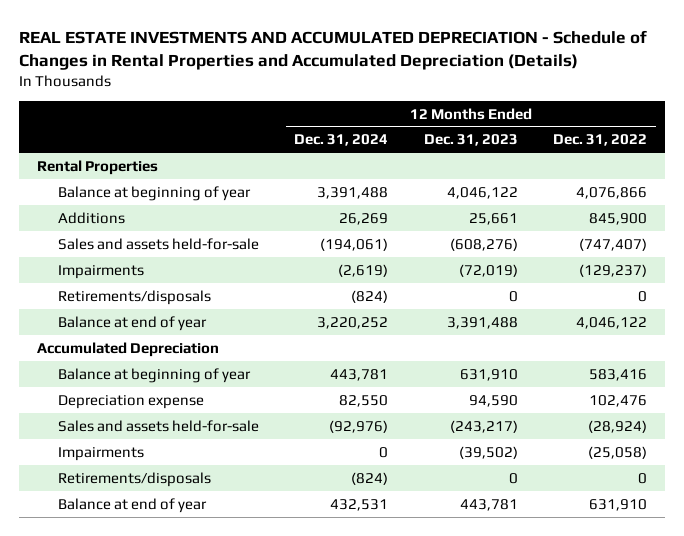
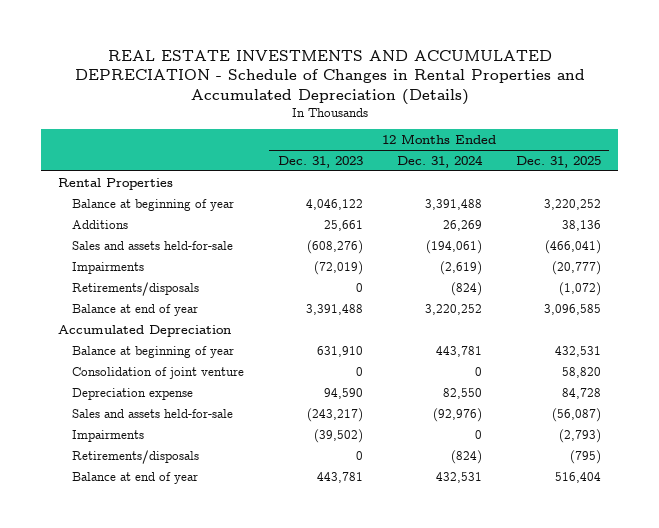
- | 12 Months Ended Dec. 31, 2024 | 12 Months Ended Dec. 31, 2023 | 12 Months Ended Dec. 31, 2022
+ | 12 Months Ended Dec. 31, 2023 | 12 Months Ended Dec. 31, 2024 | 12 Months Ended Dec. 31, 2025
+ Consolidation of joint venture | 0 | 0 | 58,820

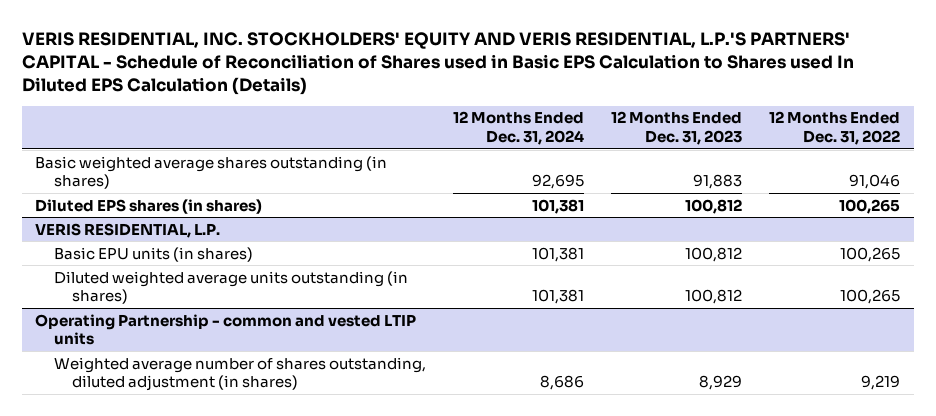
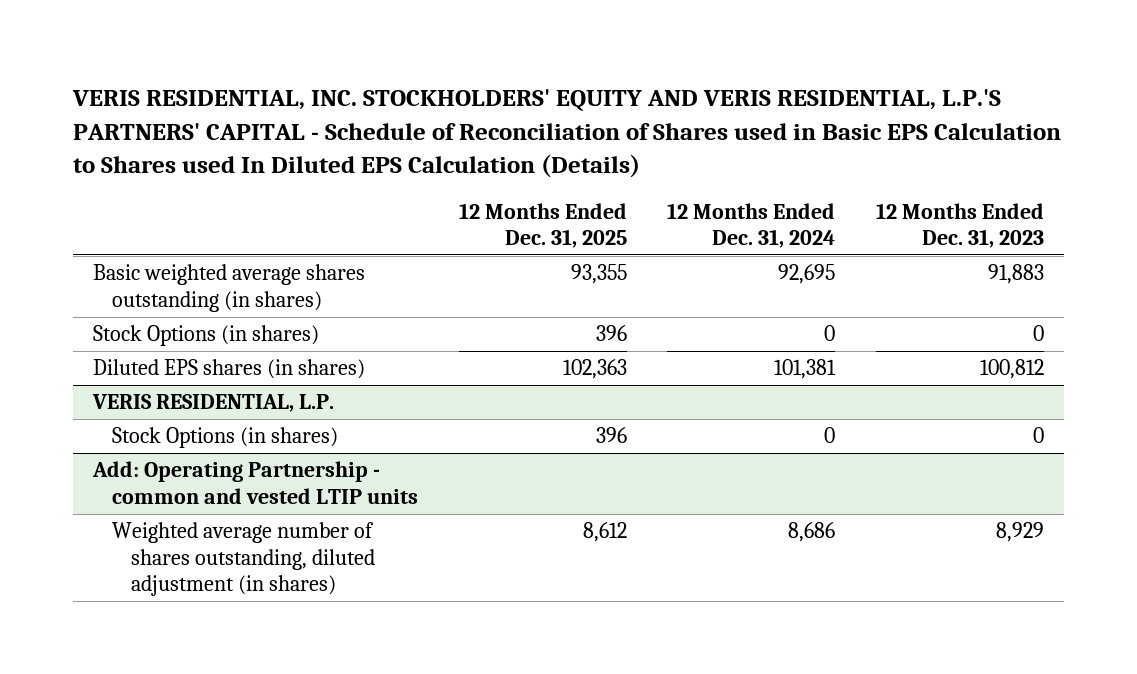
- | 12 Months Ended Dec. 31, 2024 | 12 Months Ended Dec. 31, 2023 | 12 Months Ended Dec. 31, 2022
+ | 12 Months Ended Dec. 31, 2025 | 12 Months Ended Dec. 31, 2024 | 12 Months Ended Dec. 31, 2023
+ Stock Options (in shares) | 396 | 0 | 0
@ VERIS RESIDENTIAL, L.P.
- Basic EPU units (in shares) | 101,381 | 100,812 | 100,265
- Diluted weighted average units outstanding (in shares) | 101,381 | 100,812 | 100,265
- Operating Partnership - common and vested LTIP units
@ VERIS RESIDENTIAL, L.P.
+ Stock Options (in shares) | 396 | 0 | 0
+ Add: Operating Partnership - common and vested LTIP units

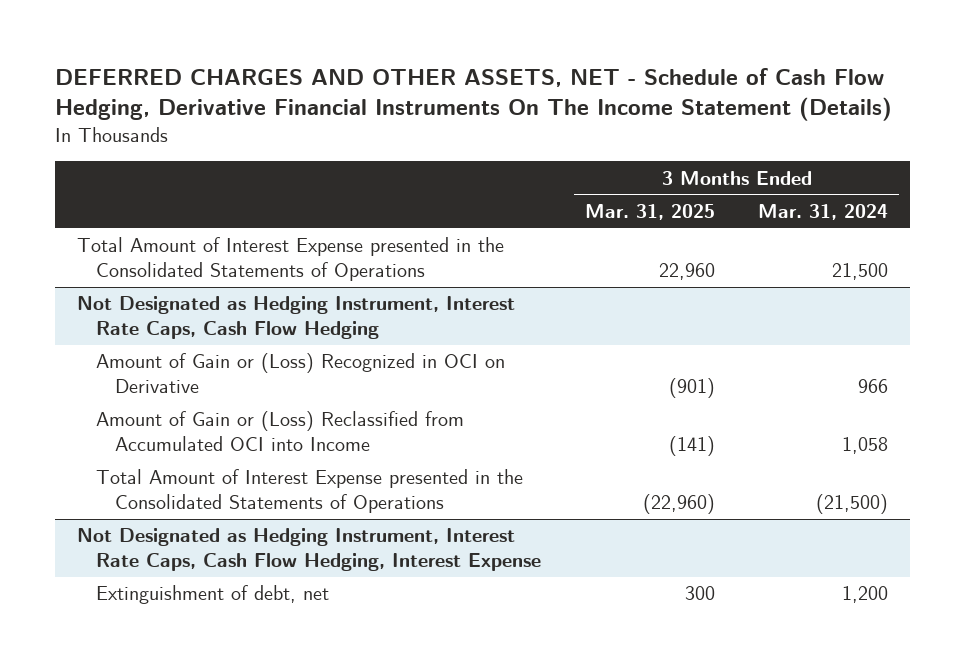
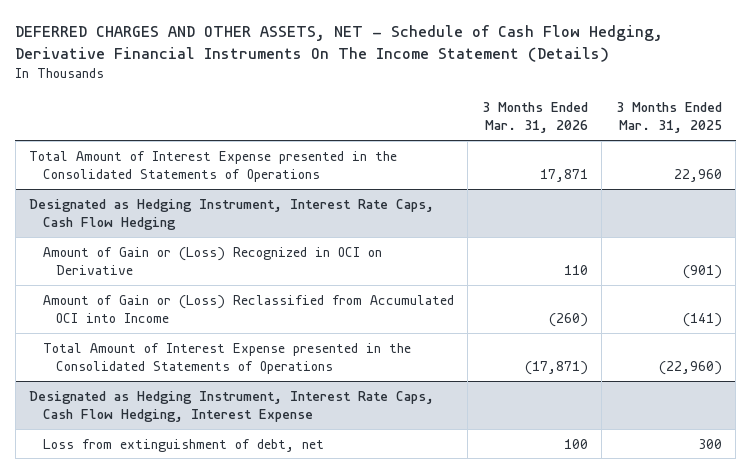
- | 3 Months Ended Mar. 31, 2025 | 3 Months Ended Mar. 31, 2024
+ | 3 Months Ended Mar. 31, 2026 | 3 Months Ended Mar. 31, 2025
- Not Designated as Hedging Instrument, Interest Rate Caps, Cash Flow Hedging
+ Designated as Hedging Instrument, Interest Rate Caps, Cash Flow Hedging
- Not Designated as Hedging Instrument, Interest Rate Caps, Cash Flow Hedging, Interest Expense
- Extinguishment of debt, net | 300 | 1,200
+ Designated as Hedging Instrument, Interest Rate Caps, Cash Flow Hedging, Interest Expense
+ Loss from extinguishment of debt, net | 100 | 300

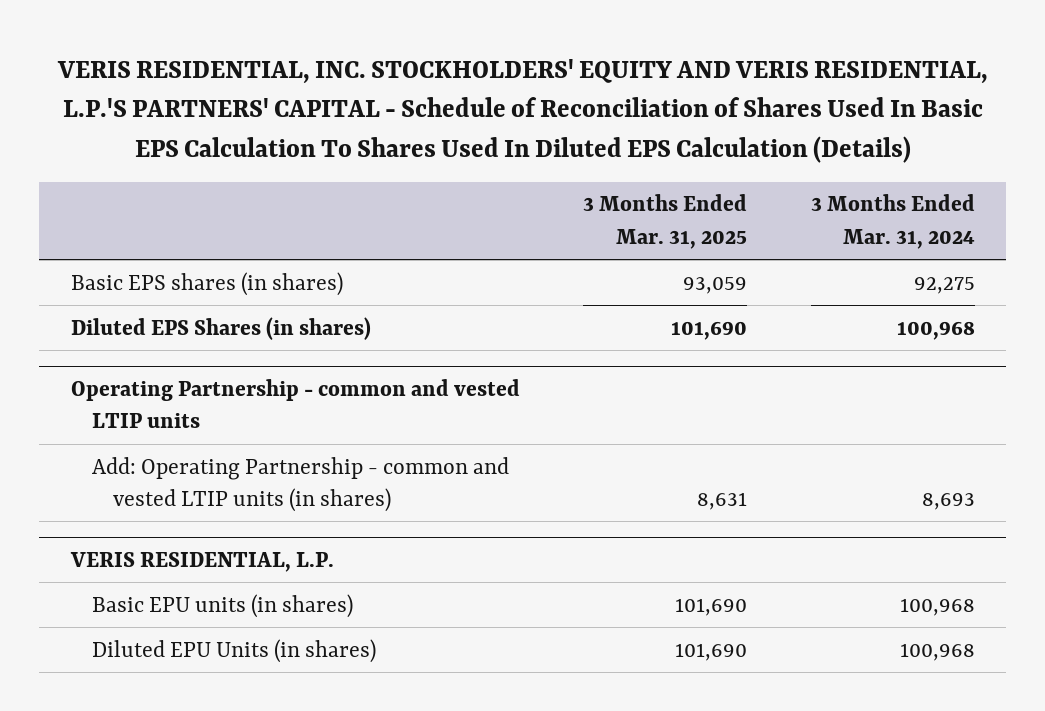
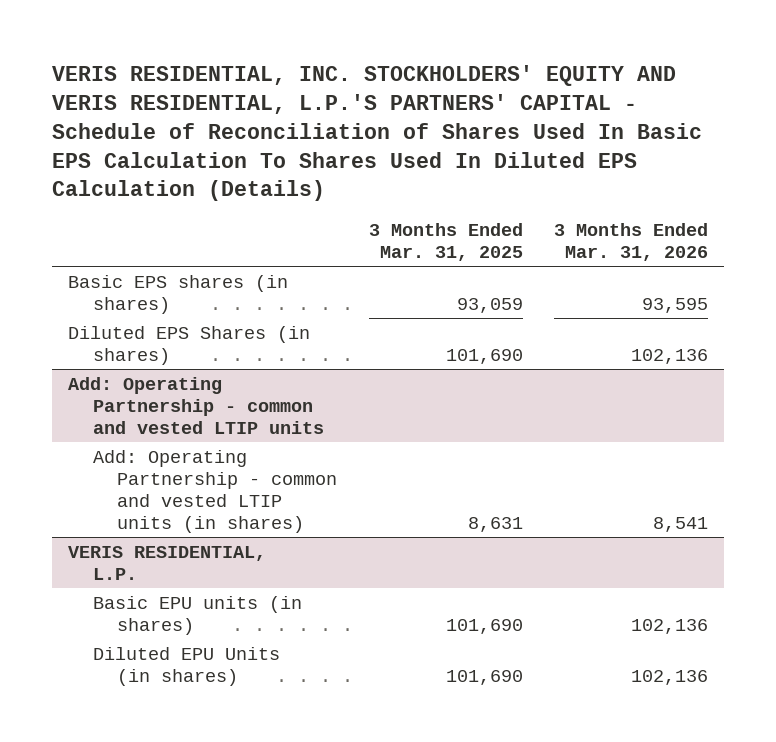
- | 3 Months Ended Mar. 31, 2025 | 3 Months Ended Mar. 31, 2024
+ | 3 Months Ended Mar. 31, 2025 | 3 Months Ended Mar. 31, 2026
- Operating Partnership - common and vested LTIP units
+ Add: Operating Partnership - common and vested LTIP units

